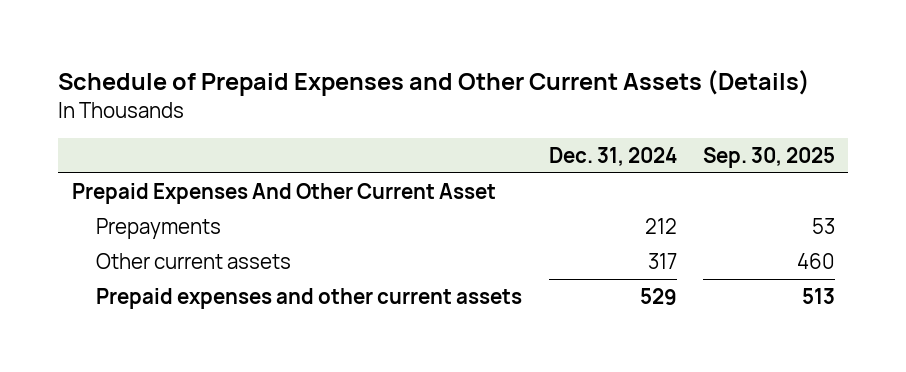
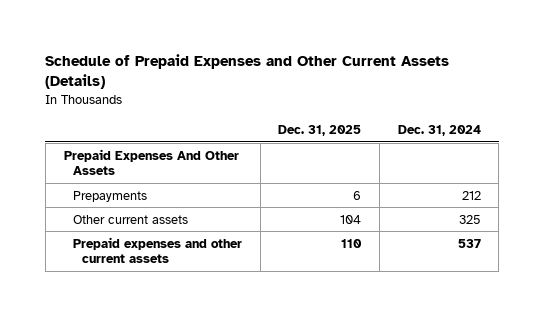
- | Dec. 31, 2024 | Sep. 30, 2025
+ | Dec. 31, 2025 | Dec. 31, 2024
- Prepaid Expenses And Other Current Asset
+ Prepaid Expenses And Other Assets
- Other current assets | 317 | 460
- Prepaid expenses and other current assets | 529 | 513
+ Other current assets | 104 | 325
+ Prepaid expenses and other current assets | 110 | 537

